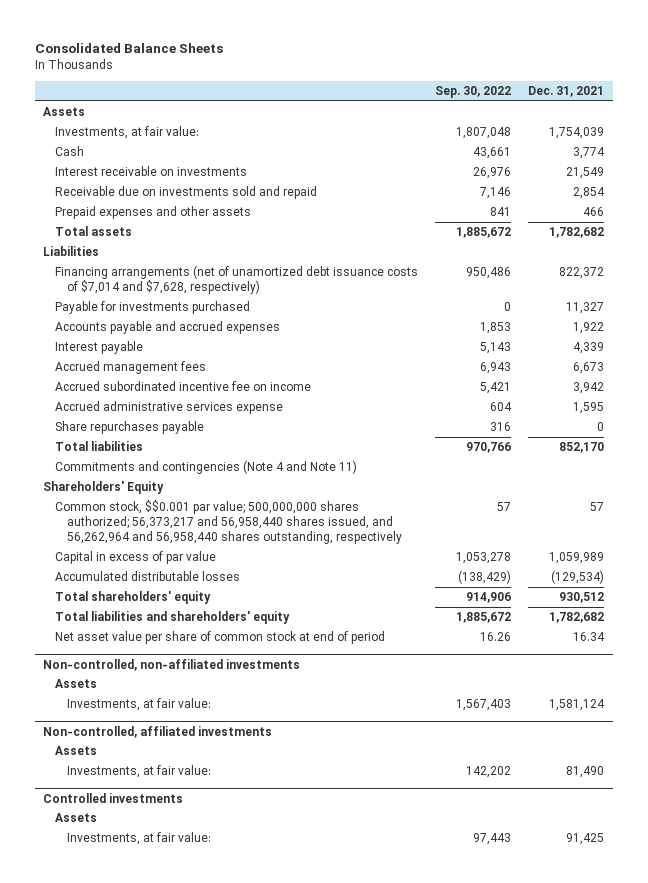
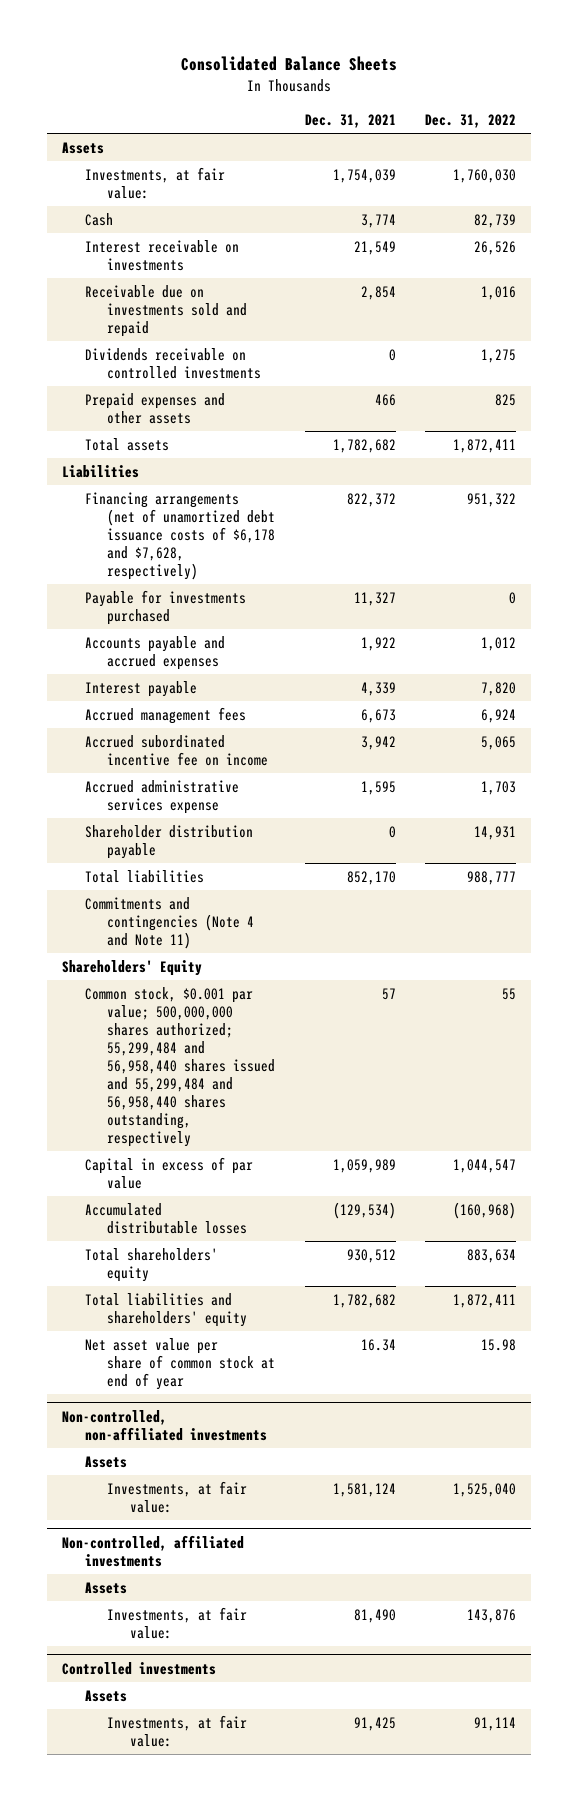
- | Sep. 30, 2022 | Dec. 31, 2021
+ | Dec. 31, 2021 | Dec. 31, 2022
+ Dividends receivable on controlled investments | 0 | 1,275
- Financing arrangements (net of unamortized debt issuance costs of $7,014 and $7,628, respectively) | 950,486 | 822,372
+ Financing arrangements (net of unamortized debt issuance costs of $6,178 and $7,628, respectively) | 822,372 | 951,322
- Share repurchases payable | 316 | 0
+ Shareholder distribution payable | 0 | 14,931
- Common stock, $$0.001 par value; 500,000,000 shares authorized; 56,373,217 and 56,958,440 shares issued, and 56,262,964 and 56,958,440 shares outstanding, respectively | 57 | 57
+ Common stock, $0.001 par value; 500,000,000 shares authorized; 55,299,484 and 56,958,440 shares issued and 55,299,484 and 56,958,440 shares outstanding, respectively | 57 | 55
- Net asset value per share of common stock at end of period | 16.26 | 16.34
+ Net asset value per share of common stock at end of year | 16.34 | 15.98

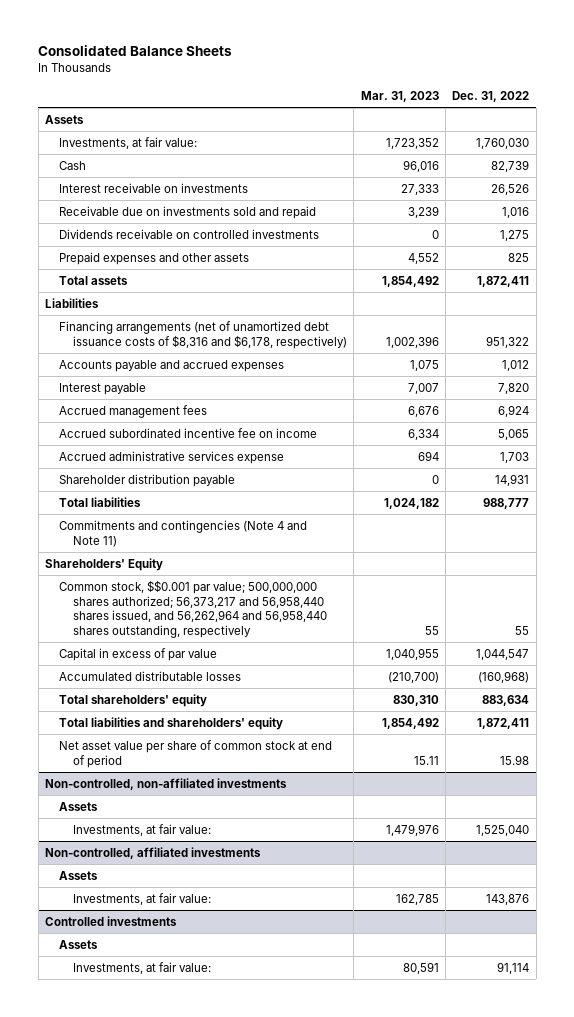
- | Dec. 31, 2021 | Dec. 31, 2022
+ | Mar. 31, 2023 | Dec. 31, 2022
- Financing arrangements (net of unamortized debt issuance costs of $6,178 and $7,628, respectively) | 822,372 | 951,322
- Payable for investments purchased | 11,327 | 0
+ Financing arrangements (net of unamortized debt issuance costs of $8,316 and $6,178, respectively) | 1,002,396 | 951,322
- Common stock, $0.001 par value; 500,000,000 shares authorized; 55,299,484 and 56,958,440 shares issued and 55,299,484 and 56,958,440 shares outstanding, respectively | 57 | 55
+ Common stock, $$0.001 par value; 500,000,000 shares authorized; 56,373,217 and 56,958,440 shares issued, and 56,262,964 and 56,958,440 shares outstanding, respectively | 55 | 55
- Net asset value per share of common stock at end of year | 16.34 | 15.98
+ Net asset value per share of common stock at end of period | 15.11 | 15.98

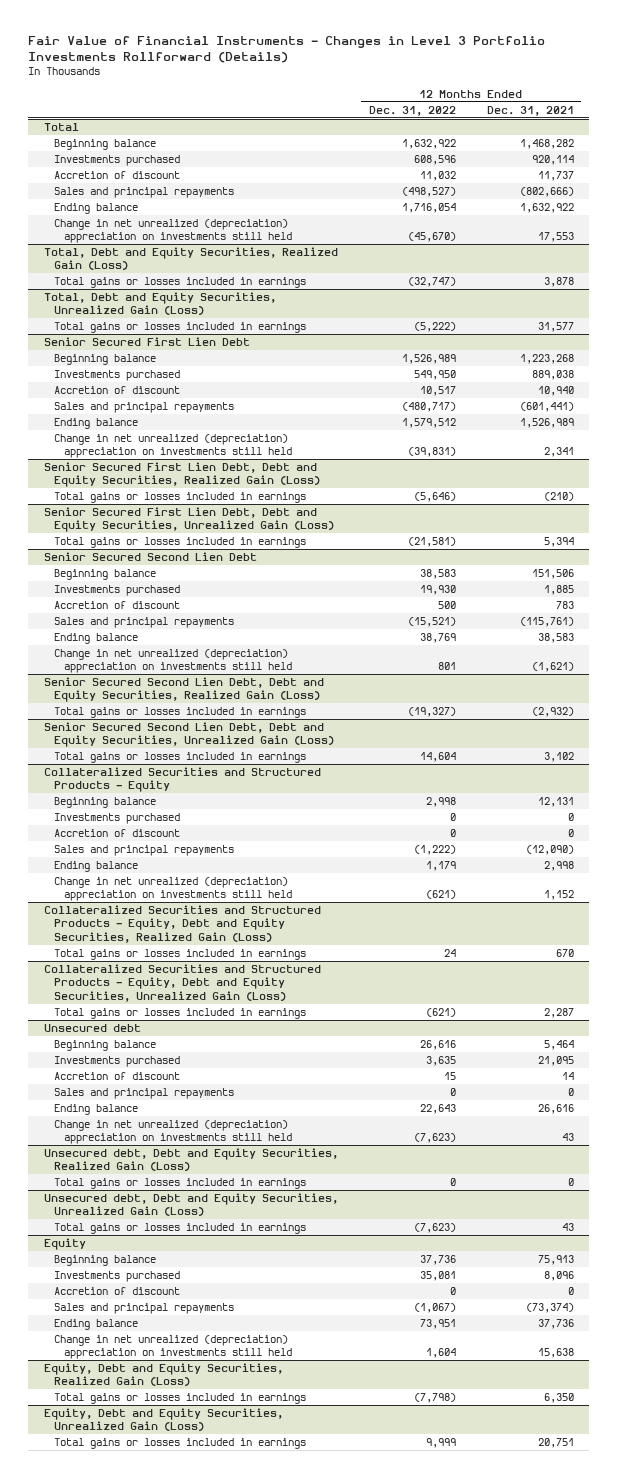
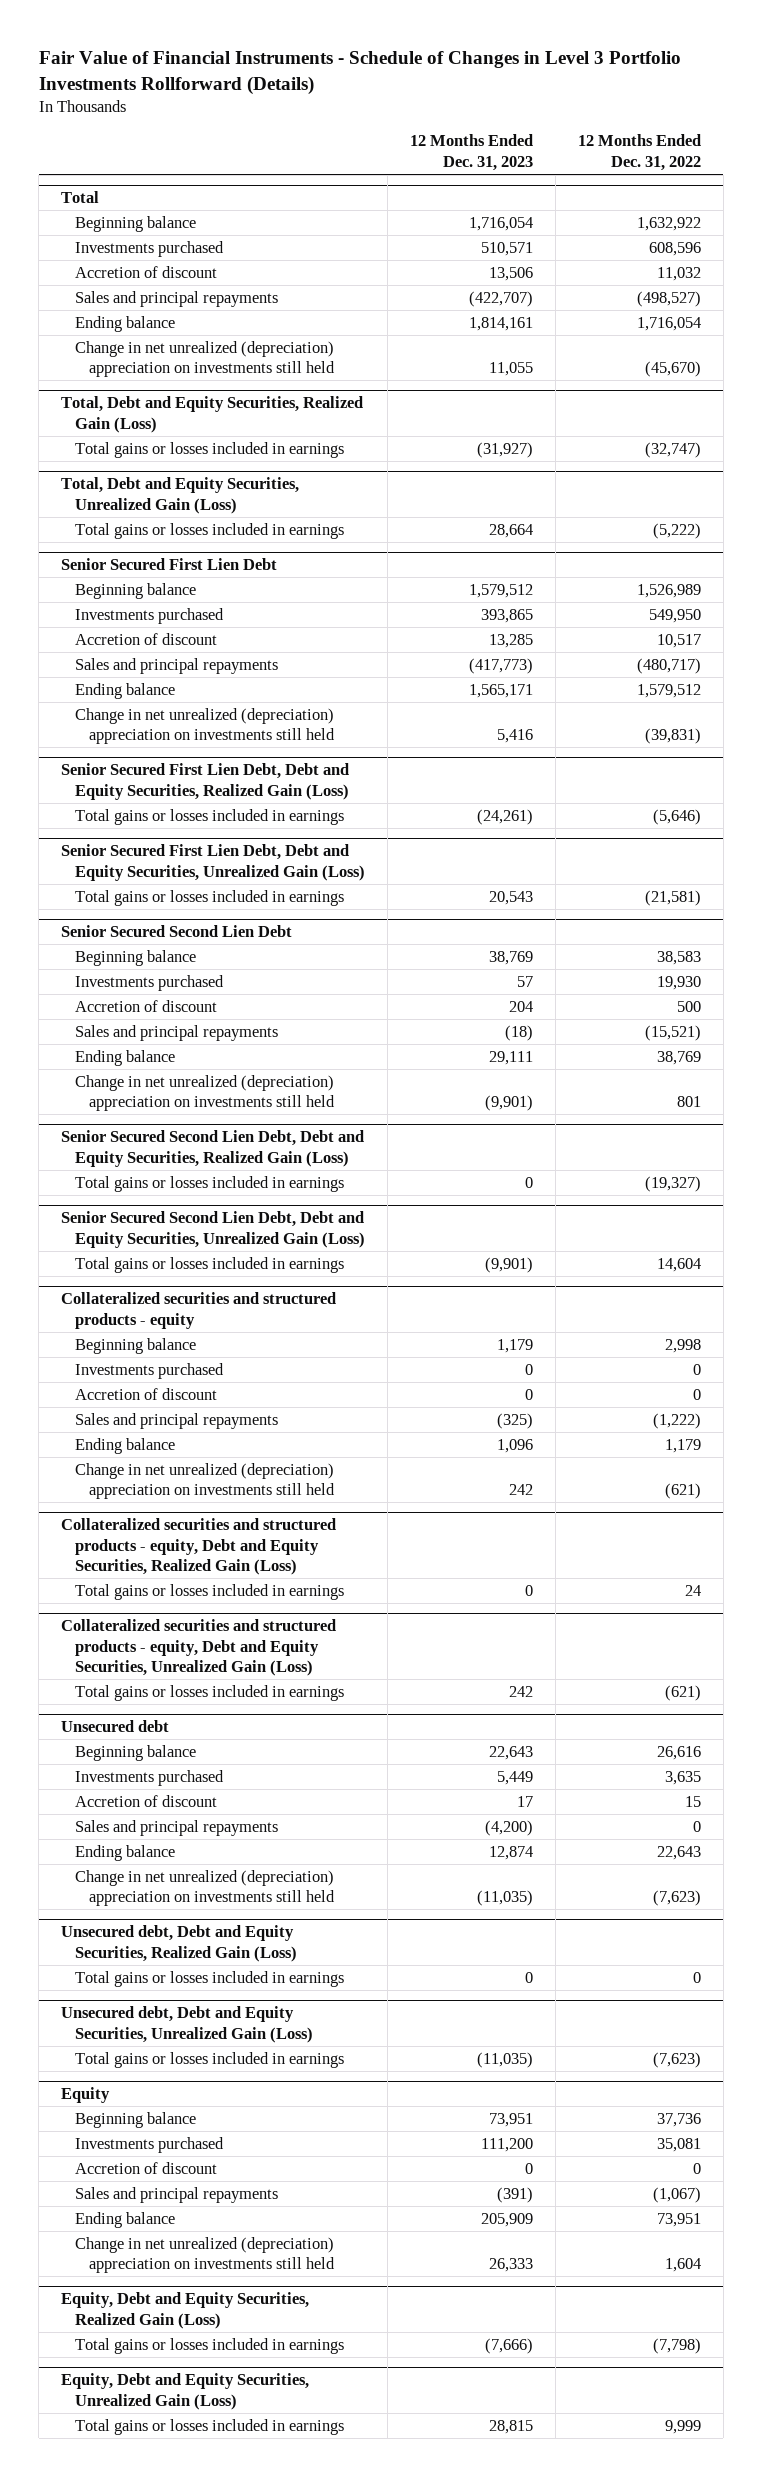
- Fair Value of Financial Instruments - Changes in Level 3 Portfolio Investments Rollforward (Details)
+ Fair Value of Financial Instruments - Schedule of Changes in Level 3 Portfolio Investments Rollforward (Details)
- | 12 Months Ended Dec. 31, 2022 | 12 Months Ended Dec. 31, 2021
+ | 12 Months Ended Dec. 31, 2023 | 12 Months Ended Dec. 31, 2022
- Collateralized Securities and Structured Products - Equity
+ Collateralized securities and structured products - equity
- Collateralized Securities and Structured Products - Equity, Debt and Equity Securities, Realized Gain (Loss)
+ Collateralized securities and structured products - equity, Debt and Equity Securities, Realized Gain (Loss)
- Collateralized Securities and Structured Products - Equity, Debt and Equity Securities, Unrealized Gain (Loss)
+ Collateralized securities and structured products - equity, Debt and Equity Securities, Unrealized Gain (Loss)

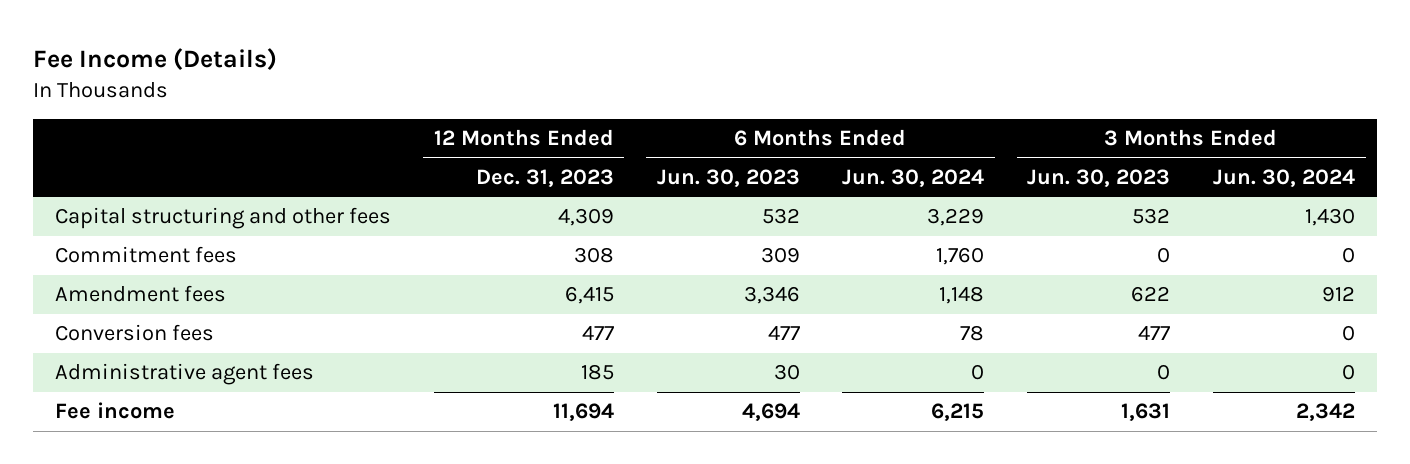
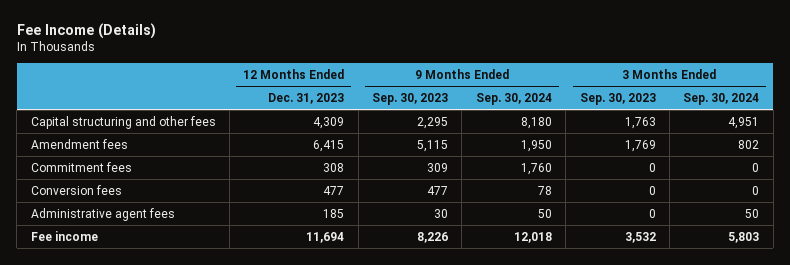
- | 12 Months Ended Dec. 31, 2023 | 6 Months Ended Jun. 30, 2023 | 6 Months Ended Jun. 30, 2024 | 3 Months Ended Jun. 30, 2023 | 3 Months Ended Jun. 30, 2024
+ | 12 Months Ended Dec. 31, 2023 | 9 Months Ended Sep. 30, 2023 | 9 Months Ended Sep. 30, 2024 | 3 Months Ended Sep. 30, 2023 | 3 Months Ended Sep. 30, 2024
moved down: Commitment fees | 308 | 309 | 1,760 | 0 | 0

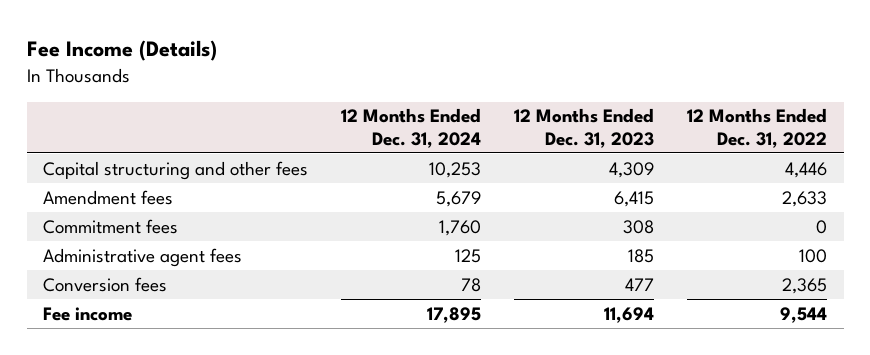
- | 12 Months Ended Dec. 31, 2023 | 9 Months Ended Sep. 30, 2023 | 9 Months Ended Sep. 30, 2024 | 3 Months Ended Sep. 30, 2023 | 3 Months Ended Sep. 30, 2024
+ | 12 Months Ended Dec. 31, 2024 | 12 Months Ended Dec. 31, 2023 | 12 Months Ended Dec. 31, 2022
moved down: Conversion fees | 78 | 477 | 2,365

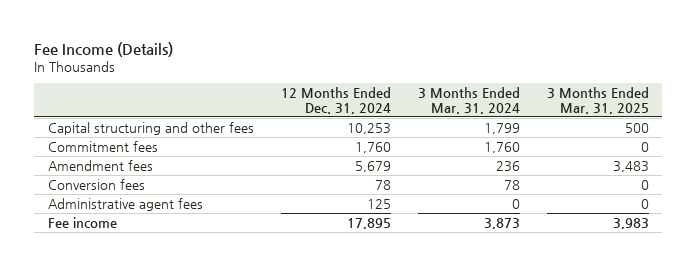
- | 12 Months Ended Dec. 31, 2024 | 12 Months Ended Dec. 31, 2023 | 12 Months Ended Dec. 31, 2022
+ | 12 Months Ended Dec. 31, 2024 | 3 Months Ended Mar. 31, 2024 | 3 Months Ended Mar. 31, 2025
moved down: Amendment fees | 5,679 | 236 | 3,483
moved down: Administrative agent fees | 125 | 0 | 0

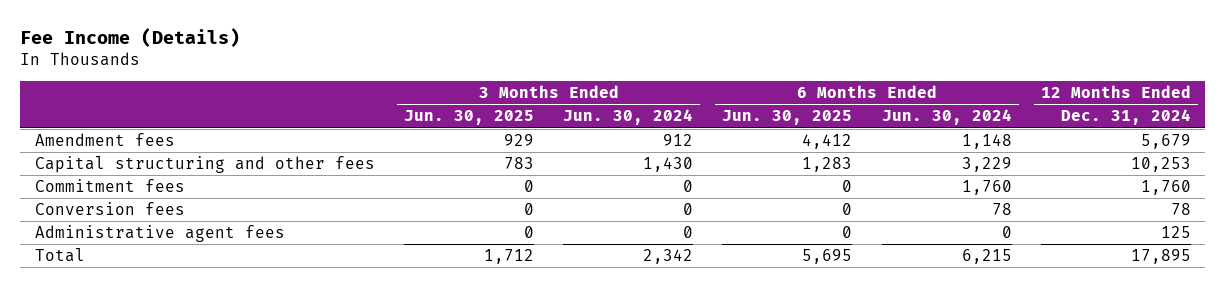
- | 12 Months Ended Dec. 31, 2024 | 3 Months Ended Mar. 31, 2024 | 3 Months Ended Mar. 31, 2025
+ | 3 Months Ended Jun. 30, 2025 | 3 Months Ended Jun. 30, 2024 | 6 Months Ended Jun. 30, 2025 | 6 Months Ended Jun. 30, 2024 | 12 Months Ended Dec. 31, 2024
moved up: Amendment fees | 929 | 912 | 4,412 | 1,148 | 5,679
- Fee income | 17,895 | 3,873 | 3,983
+ Total | 1,712 | 2,342 | 5,695 | 6,215 | 17,895

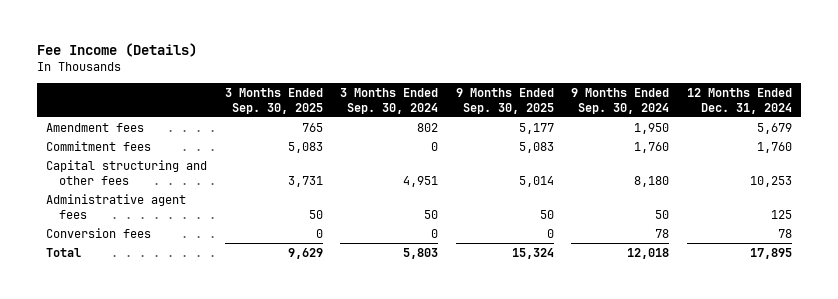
- | 3 Months Ended Jun. 30, 2025 | 3 Months Ended Jun. 30, 2024 | 6 Months Ended Jun. 30, 2025 | 6 Months Ended Jun. 30, 2024 | 12 Months Ended Dec. 31, 2024
+ | 3 Months Ended Sep. 30, 2025 | 3 Months Ended Sep. 30, 2024 | 9 Months Ended Sep. 30, 2025 | 9 Months Ended Sep. 30, 2024 | 12 Months Ended Dec. 31, 2024
moved down: Capital structuring and other fees | 3,731 | 4,951 | 5,014 | 8,180 | 10,253
moved down: Conversion fees | 0 | 0 | 0 | 78 | 78

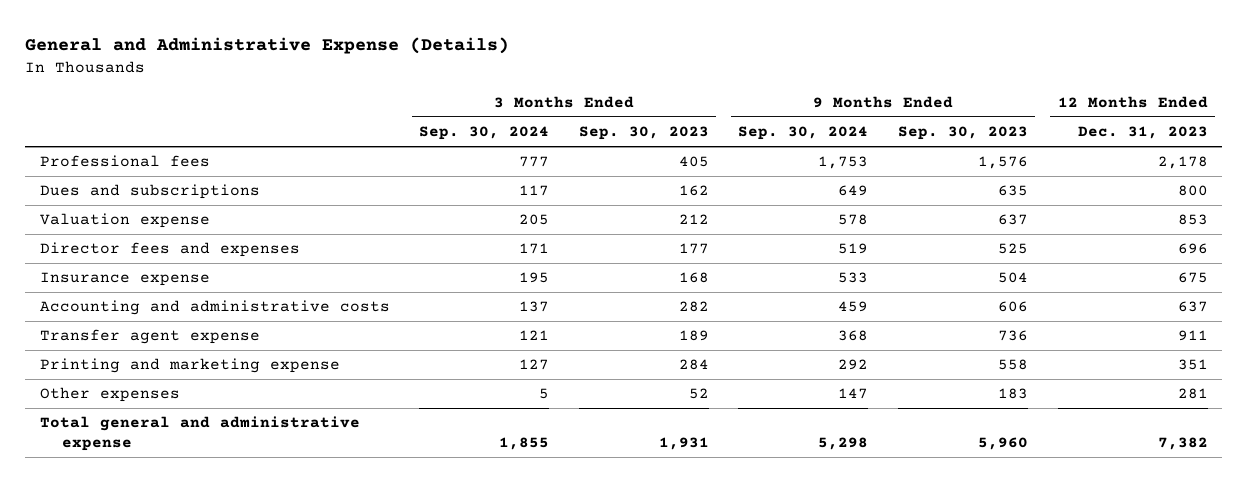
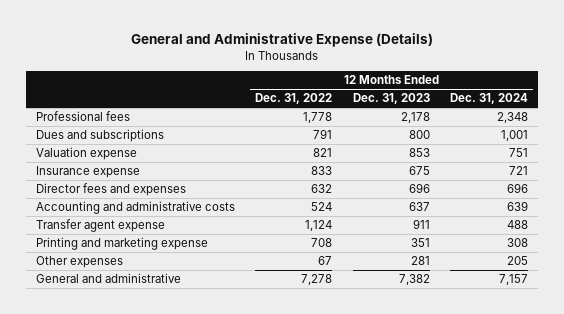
- | 3 Months Ended Sep. 30, 2024 | 3 Months Ended Sep. 30, 2023 | 9 Months Ended Sep. 30, 2024 | 9 Months Ended Sep. 30, 2023 | 12 Months Ended Dec. 31, 2023
+ | 12 Months Ended Dec. 31, 2022 | 12 Months Ended Dec. 31, 2023 | 12 Months Ended Dec. 31, 2024
moved down: Director fees and expenses | 632 | 696 | 696
- Total general and administrative expense | 1,855 | 1,931 | 5,298 | 5,960 | 7,382
+ General and administrative | 7,278 | 7,382 | 7,157

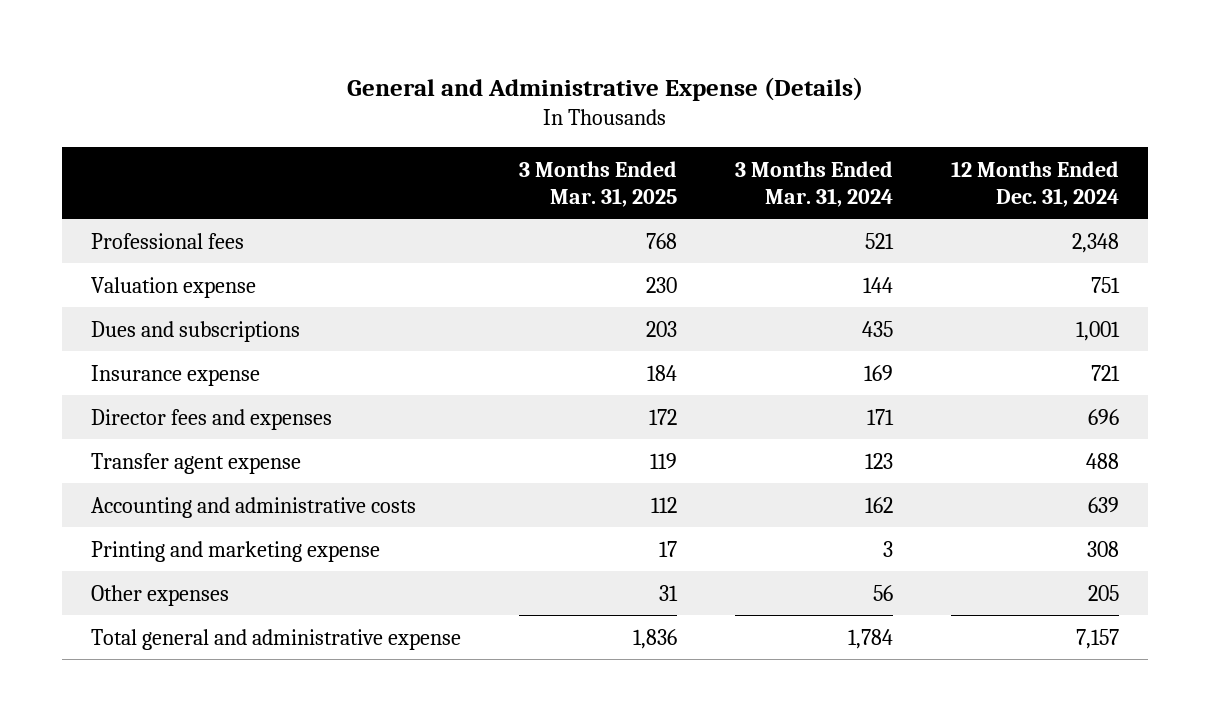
- | 12 Months Ended Dec. 31, 2022 | 12 Months Ended Dec. 31, 2023 | 12 Months Ended Dec. 31, 2024
+ | 3 Months Ended Mar. 31, 2025 | 3 Months Ended Mar. 31, 2024 | 12 Months Ended Dec. 31, 2024
moved down: Dues and subscriptions | 203 | 435 | 1,001
moved down: Accounting and administrative costs | 112 | 162 | 639
- General and administrative | 7,278 | 7,382 | 7,157
+ Total general and administrative expense | 1,836 | 1,784 | 7,157

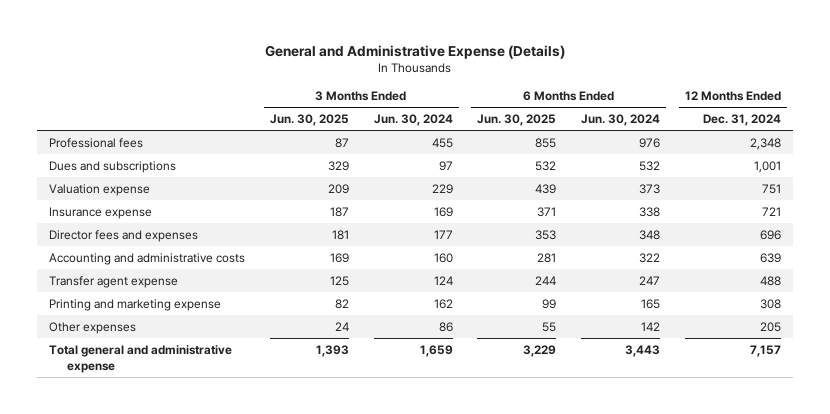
- | 3 Months Ended Mar. 31, 2025 | 3 Months Ended Mar. 31, 2024 | 12 Months Ended Dec. 31, 2024
+ | 3 Months Ended Jun. 30, 2025 | 3 Months Ended Jun. 30, 2024 | 6 Months Ended Jun. 30, 2025 | 6 Months Ended Jun. 30, 2024 | 12 Months Ended Dec. 31, 2024
moved down: Valuation expense | 209 | 229 | 439 | 373 | 751
moved down: Transfer agent expense | 125 | 124 | 244 | 247 | 488

